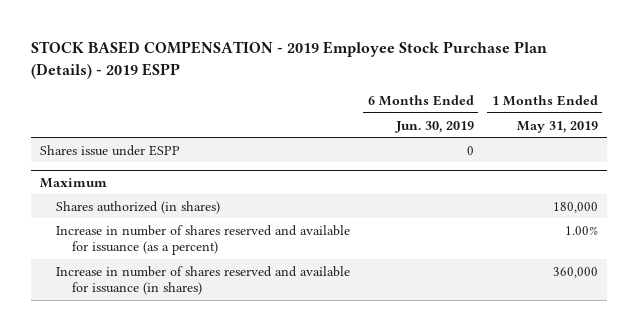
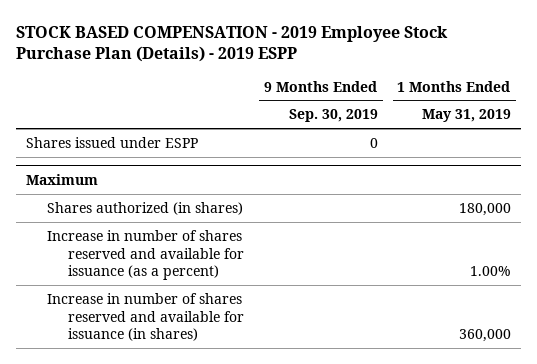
- | 6 Months Ended Jun. 30, 2019 | 1 Months Ended May 31, 2019
+ | 9 Months Ended Sep. 30, 2019 | 1 Months Ended May 31, 2019
- Shares issue under ESPP | 0 |
+ Shares issued under ESPP | 0 |

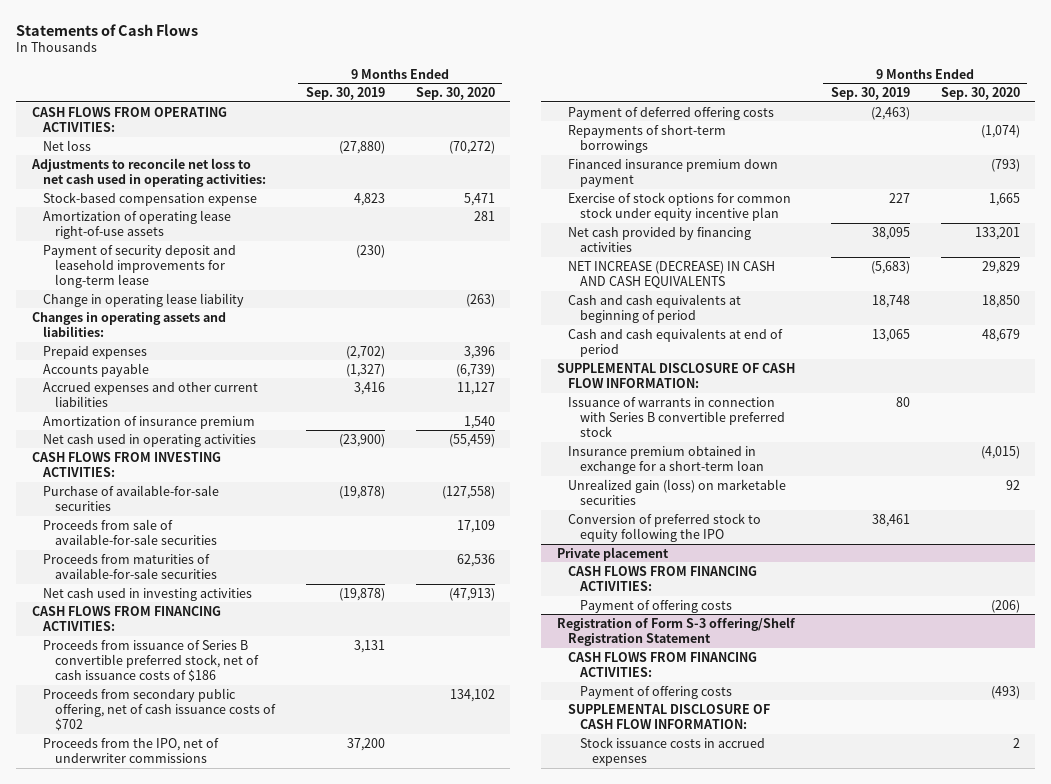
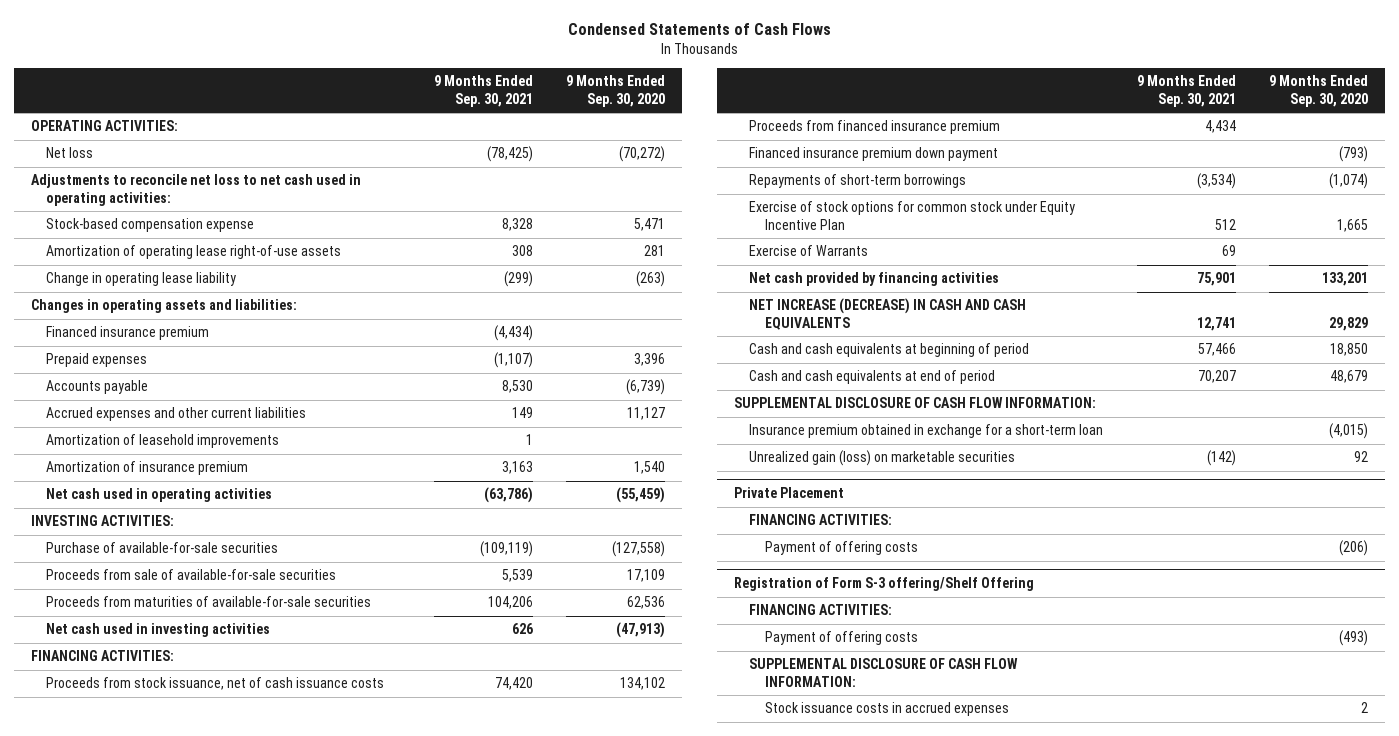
- Statements of Cash Flows
+ Condensed Statements of Cash Flows
- | 9 Months Ended Sep. 30, 2019 | 9 Months Ended Sep. 30, 2020
+ | 9 Months Ended Sep. 30, 2021 | 9 Months Ended Sep. 30, 2020
- CASH FLOWS FROM OPERATING ACTIVITIES:
+ OPERATING ACTIVITIES:
- Payment of security deposit and leasehold improvements for long-term lease | (230) |
+ Financed insurance premium | (4,434) |
+ Amortization of leasehold improvements | 1 |
- CASH FLOWS FROM INVESTING ACTIVITIES:
+ INVESTING ACTIVITIES:
- CASH FLOWS FROM FINANCING ACTIVITIES:
- Proceeds from issuance of Series B convertible preferred stock, net of cash issuance costs of $186 | 3,131 |
- Proceeds from secondary public offering, net of cash issuance costs of $702 | | 134,102
- Proceeds from the IPO, net of underwriter commissions | 37,200 |
- Payment of deferred offering costs | (2,463) |
+ FINANCING ACTIVITIES:
+ Proceeds from stock issuance, net of cash issuance costs | 74,420 | 134,102
+ Proceeds from financed insurance premium | 4,434 |
- Exercise of stock options for common stock under equity incentive plan | 227 | 1,665
moved down: Repayments of short-term borrowings | (3,534) | (1,074)
+ Exercise of stock options for common stock under Equity Incentive Plan | 512 | 1,665
+ Exercise of Warrants | 69 |
- Issuance of warrants in connection with Series B convertible preferred stock | 80 |
- Conversion of preferred stock to equity following the IPO | 38,461 |
- Private placement
- CASH FLOWS FROM FINANCING ACTIVITIES:
+ Private Placement
+ FINANCING ACTIVITIES:
- Registration of Form S-3 offering/Shelf Registration Statement
- CASH FLOWS FROM FINANCING ACTIVITIES:
+ Registration of Form S-3 offering/Shelf Offering
+ FINANCING ACTIVITIES:

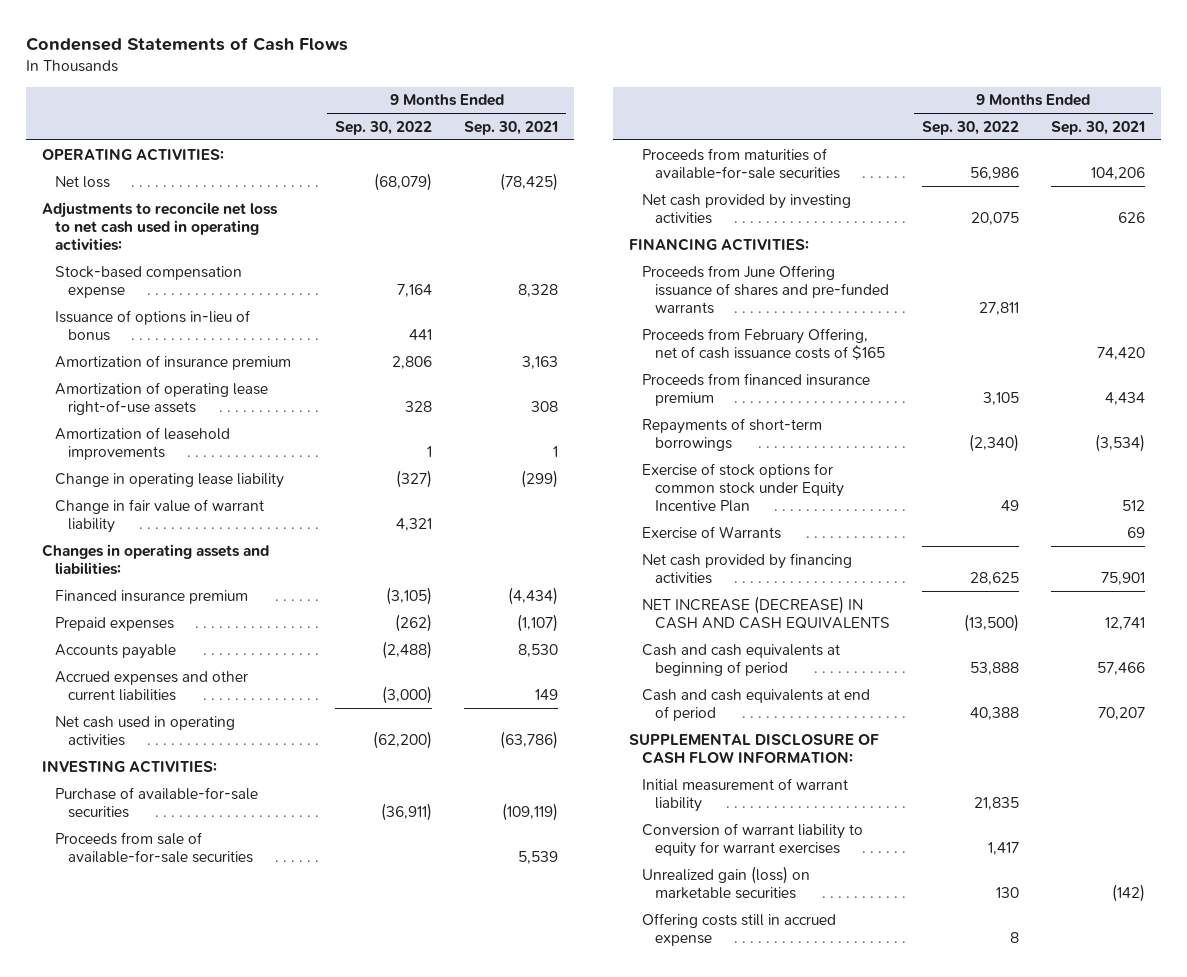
- | 9 Months Ended Sep. 30, 2021 | 9 Months Ended Sep. 30, 2020
+ | 9 Months Ended Sep. 30, 2022 | 9 Months Ended Sep. 30, 2021
+ Issuance of options in-lieu of bonus | 441 |
moved up: Amortization of insurance premium | 2,806 | 3,163
moved up: Amortization of leasehold improvements | 1 | 1
+ Change in fair value of warrant liability | 4,321 |
- Net cash used in investing activities | 626 | (47,913)
+ Net cash provided by investing activities | 20,075 | 626
- Proceeds from stock issuance, net of cash issuance costs | 74,420 | 134,102
+ Proceeds from June Offering issuance of shares and pre-funded warrants | 27,811 |
+ Proceeds from February Offering, net of cash issuance costs of $165 | | 74,420
- Financed insurance premium down payment | | (793)
- Insurance premium obtained in exchange for a short-term loan | | (4,015)
+ Initial measurement of warrant liability | 21,835 |
+ Conversion of warrant liability to equity for warrant exercises | 1,417 |
- Private Placement
- FINANCING ACTIVITIES:
- Payment of offering costs | | (206)
- Registration of Form S-3 offering/Shelf Offering
- FINANCING ACTIVITIES:
- Payment of offering costs | | (493)
- SUPPLEMENTAL DISCLOSURE OF CASH FLOW INFORMATION:
- Stock issuance costs in accrued expenses | | 2
+ Offering costs still in accrued expense | 8 |

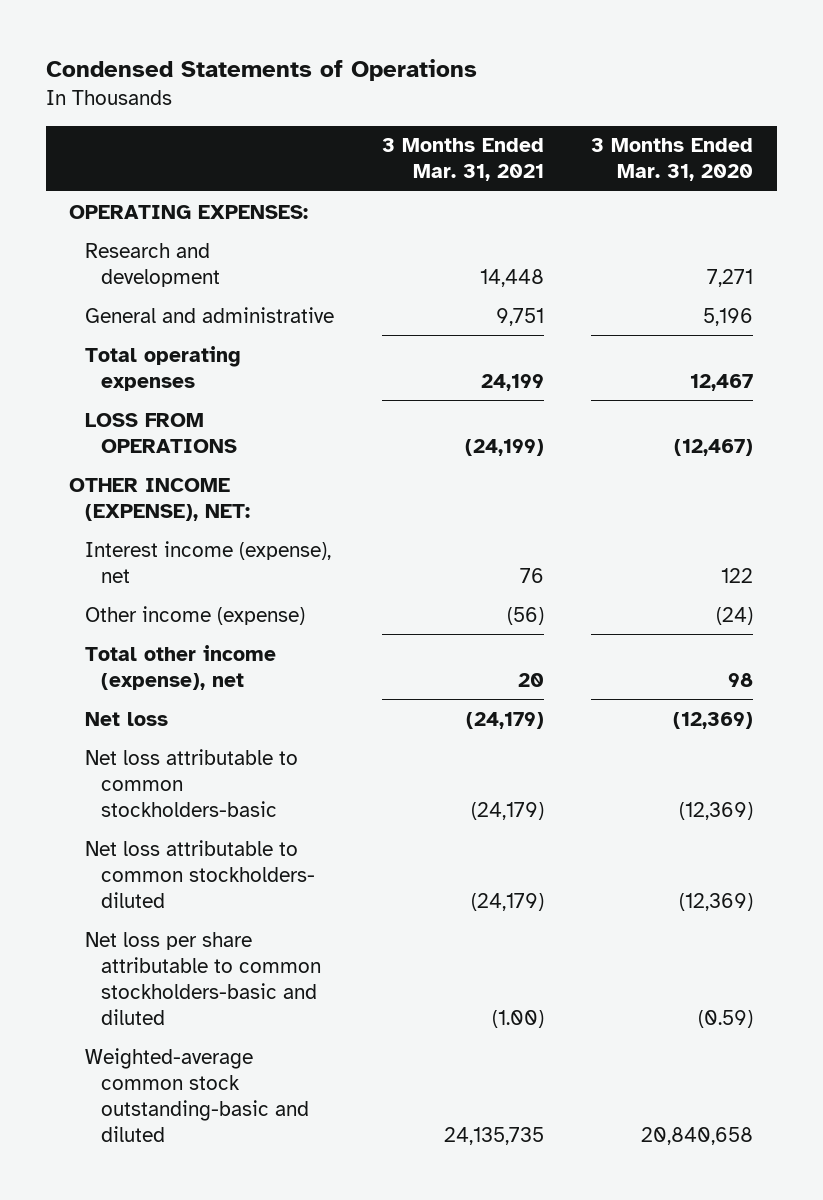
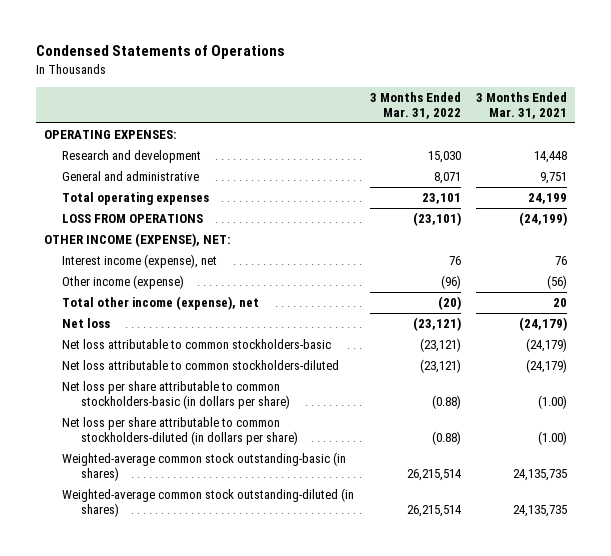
- | 3 Months Ended Mar. 31, 2021 | 3 Months Ended Mar. 31, 2020
+ | 3 Months Ended Mar. 31, 2022 | 3 Months Ended Mar. 31, 2021
- Net loss attributable to common stockholders- diluted | (24,179) | (12,369)
- Net loss per share attributable to common stockholders-basic and diluted | (1.00) | (0.59)
- Weighted-average common stock outstanding-basic and diluted | 24,135,735 | 20,840,658
+ Net loss attributable to common stockholders-diluted | (23,121) | (24,179)
+ Net loss per share attributable to common stockholders-basic (in dollars per share) | (0.88) | (1.00)
+ Net loss per share attributable to common stockholders-diluted (in dollars per share) | (0.88) | (1.00)
+ Weighted-average common stock outstanding-basic (in shares) | 26,215,514 | 24,135,735
+ Weighted-average common stock outstanding-diluted (in shares) | 26,215,514 | 24,135,735

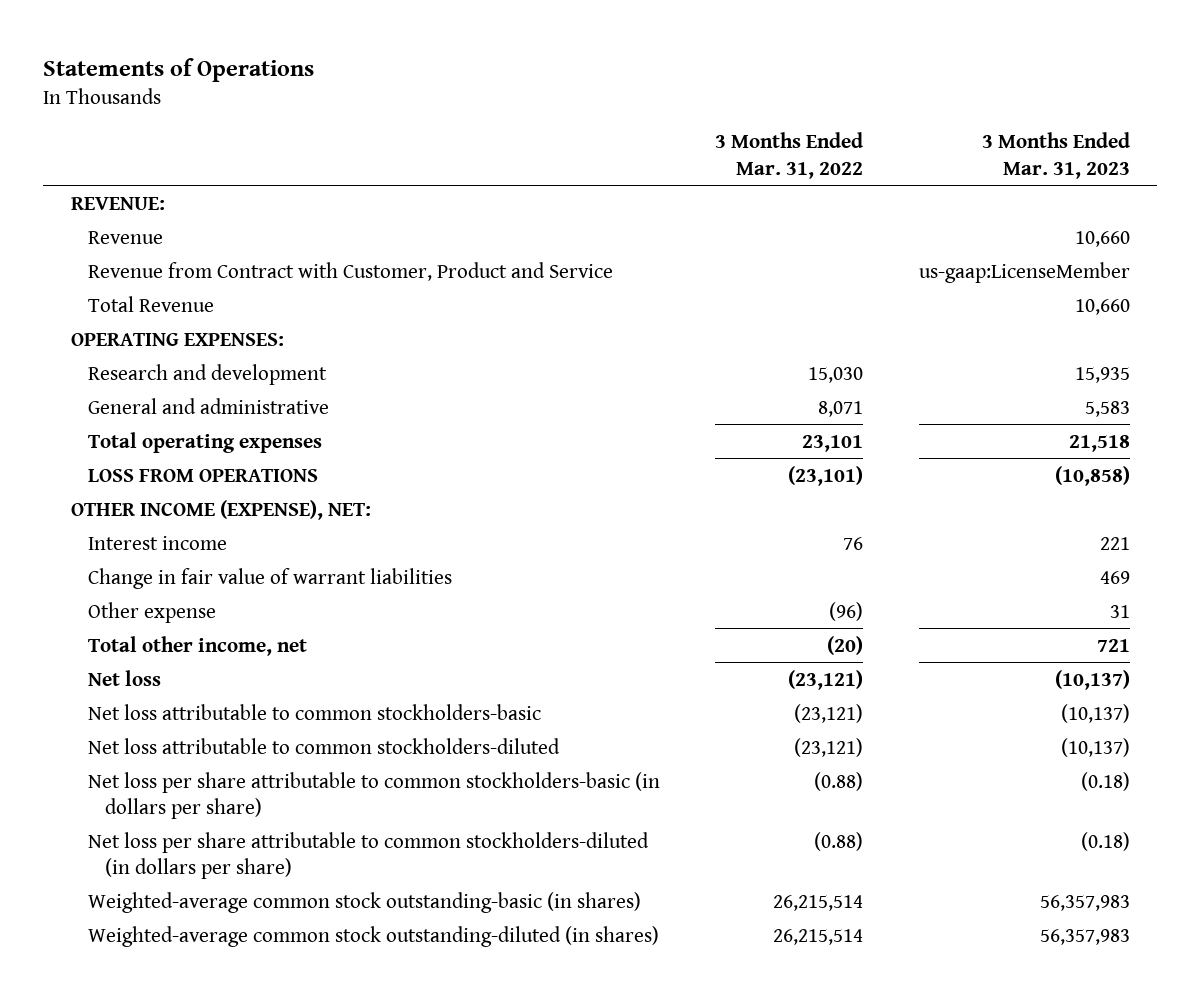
- Condensed Statements of Operations
+ Statements of Operations
- | 3 Months Ended Mar. 31, 2022 | 3 Months Ended Mar. 31, 2021
+ | 3 Months Ended Mar. 31, 2022 | 3 Months Ended Mar. 31, 2023
+ REVENUE:
+ Revenue | | 10,660
+ Revenue from Contract with Customer, Product and Service | | us-gaap:LicenseMember
+ Total Revenue | | 10,660
- Interest income (expense), net | 76 | 76
- Other income (expense) | (96) | (56)
- Total other income (expense), net | (20) | 20
+ Interest income | 76 | 221
+ Change in fair value of warrant liabilities | | 469
+ Other expense | (96) | 31
+ Total other income, net | (20) | 721

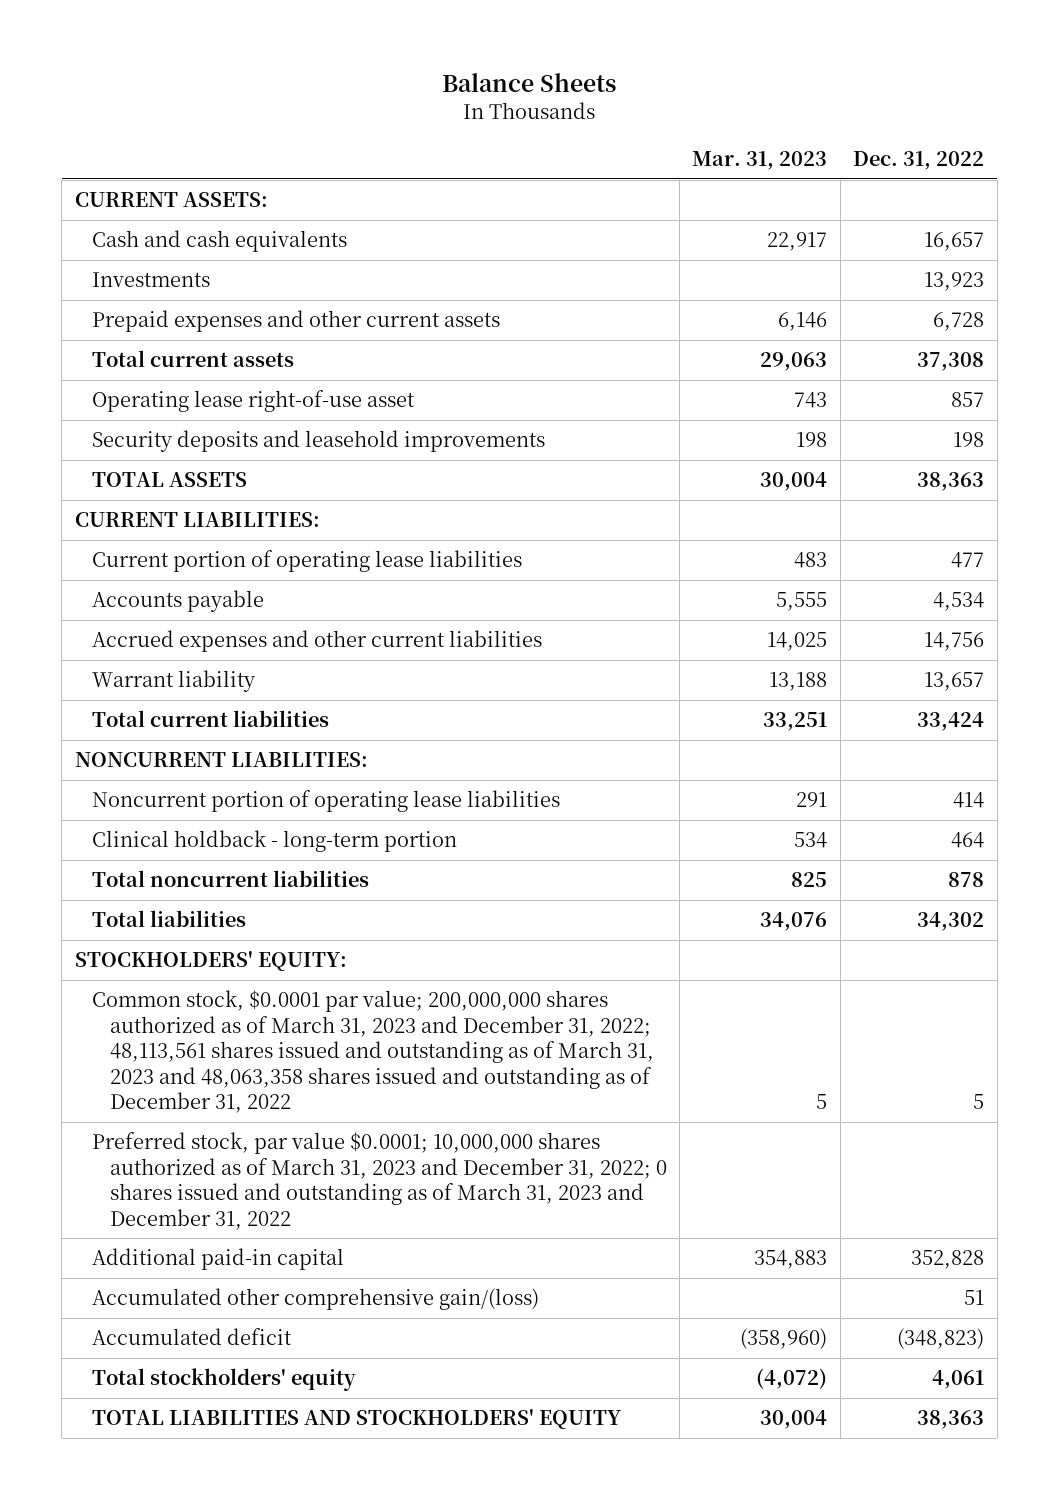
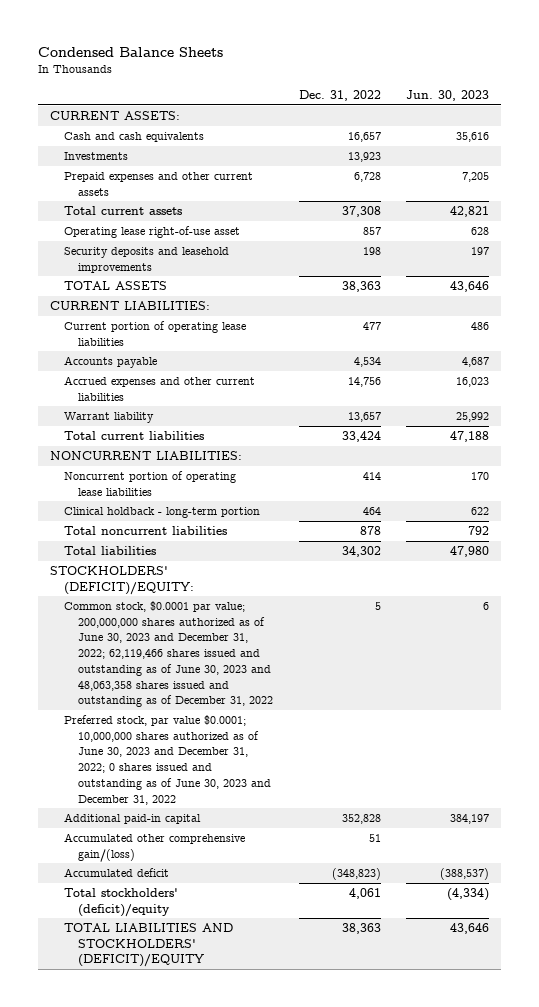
- Balance Sheets
+ Condensed Balance Sheets
- | Mar. 31, 2023 | Dec. 31, 2022
+ | Dec. 31, 2022 | Jun. 30, 2023
- STOCKHOLDERS' EQUITY:
- Common stock, $0.0001 par value; 200,000,000 shares authorized as of March 31, 2023 and December 31, 2022; 48,113,561 shares issued and outstanding as of March 31, 2023 and 48,063,358 shares issued and outstanding as of December 31, 2022 | 5 | 5
- Preferred stock, par value $0.0001; 10,000,000 shares authorized as of March 31, 2023 and December 31, 2022; 0 shares issued and outstanding as of March 31, 2023 and December 31, 2022
+ STOCKHOLDERS' (DEFICIT)/EQUITY:
+ Common stock, $0.0001 par value; 200,000,000 shares authorized as of June 30, 2023 and December 31, 2022; 62,119,466 shares issued and outstanding as of June 30, 2023 and 48,063,358 shares issued and outstanding as of December 31, 2022 | 5 | 6
+ Preferred stock, par value $0.0001; 10,000,000 shares authorized as of June 30, 2023 and December 31, 2022; 0 shares issued and outstanding as of June 30, 2023 and December 31, 2022
- Total stockholders' equity | (4,072) | 4,061
- TOTAL LIABILITIES AND STOCKHOLDERS' EQUITY | 30,004 | 38,363
+ Total stockholders' (deficit)/equity | 4,061 | (4,334)
+ TOTAL LIABILITIES AND STOCKHOLDERS' (DEFICIT)/EQUITY | 38,363 | 43,646

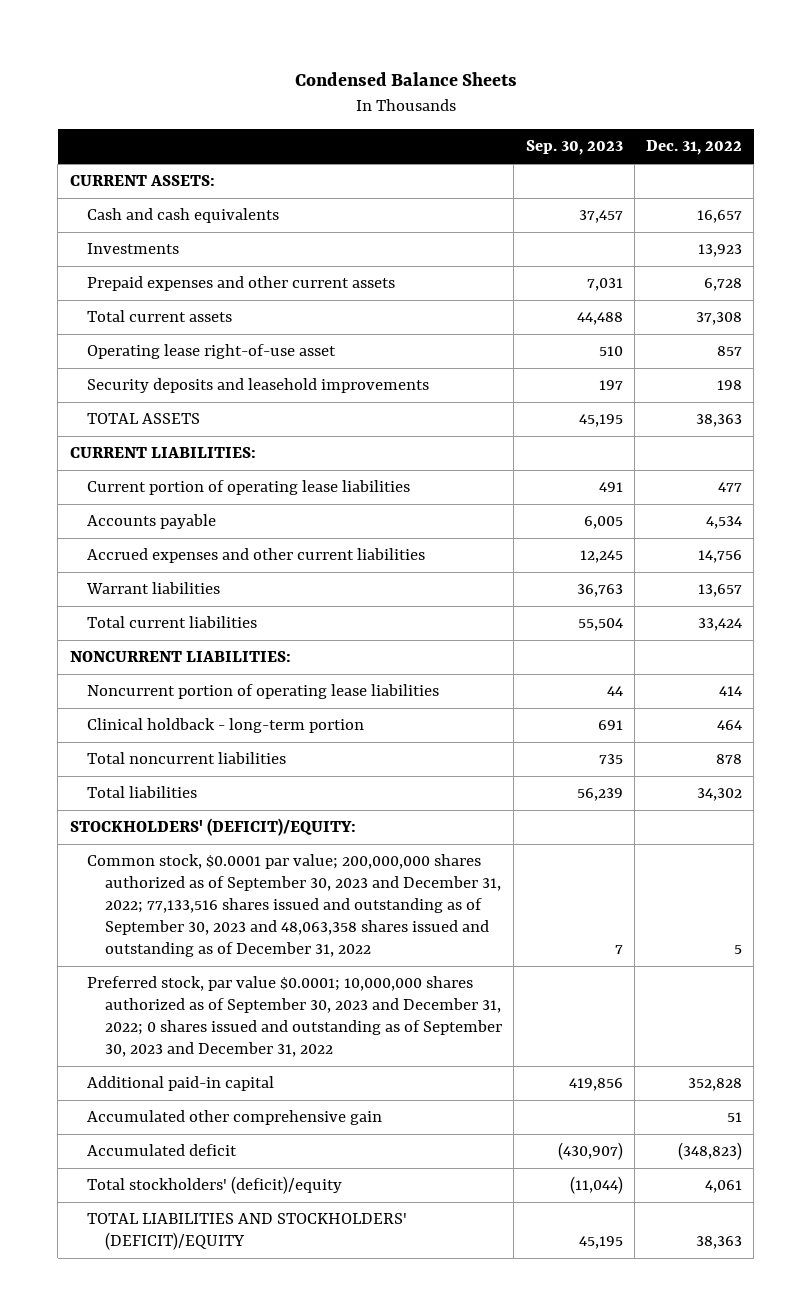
- | Dec. 31, 2022 | Jun. 30, 2023
+ | Sep. 30, 2023 | Dec. 31, 2022
- Warrant liability | 13,657 | 25,992
+ Warrant liabilities | 36,763 | 13,657
- Common stock, $0.0001 par value; 200,000,000 shares authorized as of June 30, 2023 and December 31, 2022; 62,119,466 shares issued and outstanding as of June 30, 2023 and 48,063,358 shares issued and outstanding as of December 31, 2022 | 5 | 6
- Preferred stock, par value $0.0001; 10,000,000 shares authorized as of June 30, 2023 and December 31, 2022; 0 shares issued and outstanding as of June 30, 2023 and December 31, 2022
+ Common stock, $0.0001 par value; 200,000,000 shares authorized as of September 30, 2023 and December 31, 2022; 77,133,516 shares issued and outstanding as of September 30, 2023 and 48,063,358 shares issued and outstanding as of December 31, 2022 | 7 | 5
+ Preferred stock, par value $0.0001; 10,000,000 shares authorized as of September 30, 2023 and December 31, 2022; 0 shares issued and outstanding as of September 30, 2023 and December 31, 2022
- Accumulated other comprehensive gain/(loss) | 51 |
+ Accumulated other comprehensive gain | | 51

